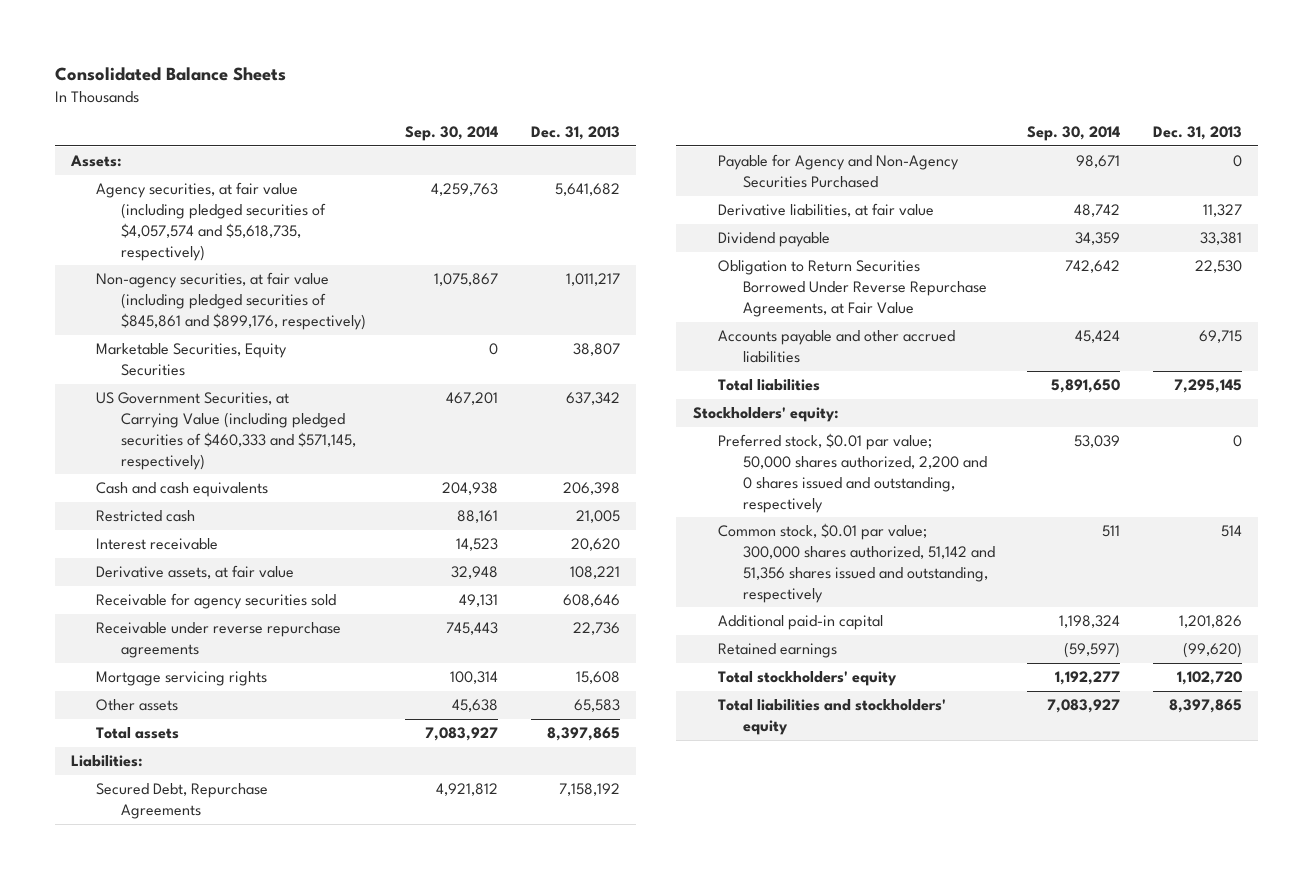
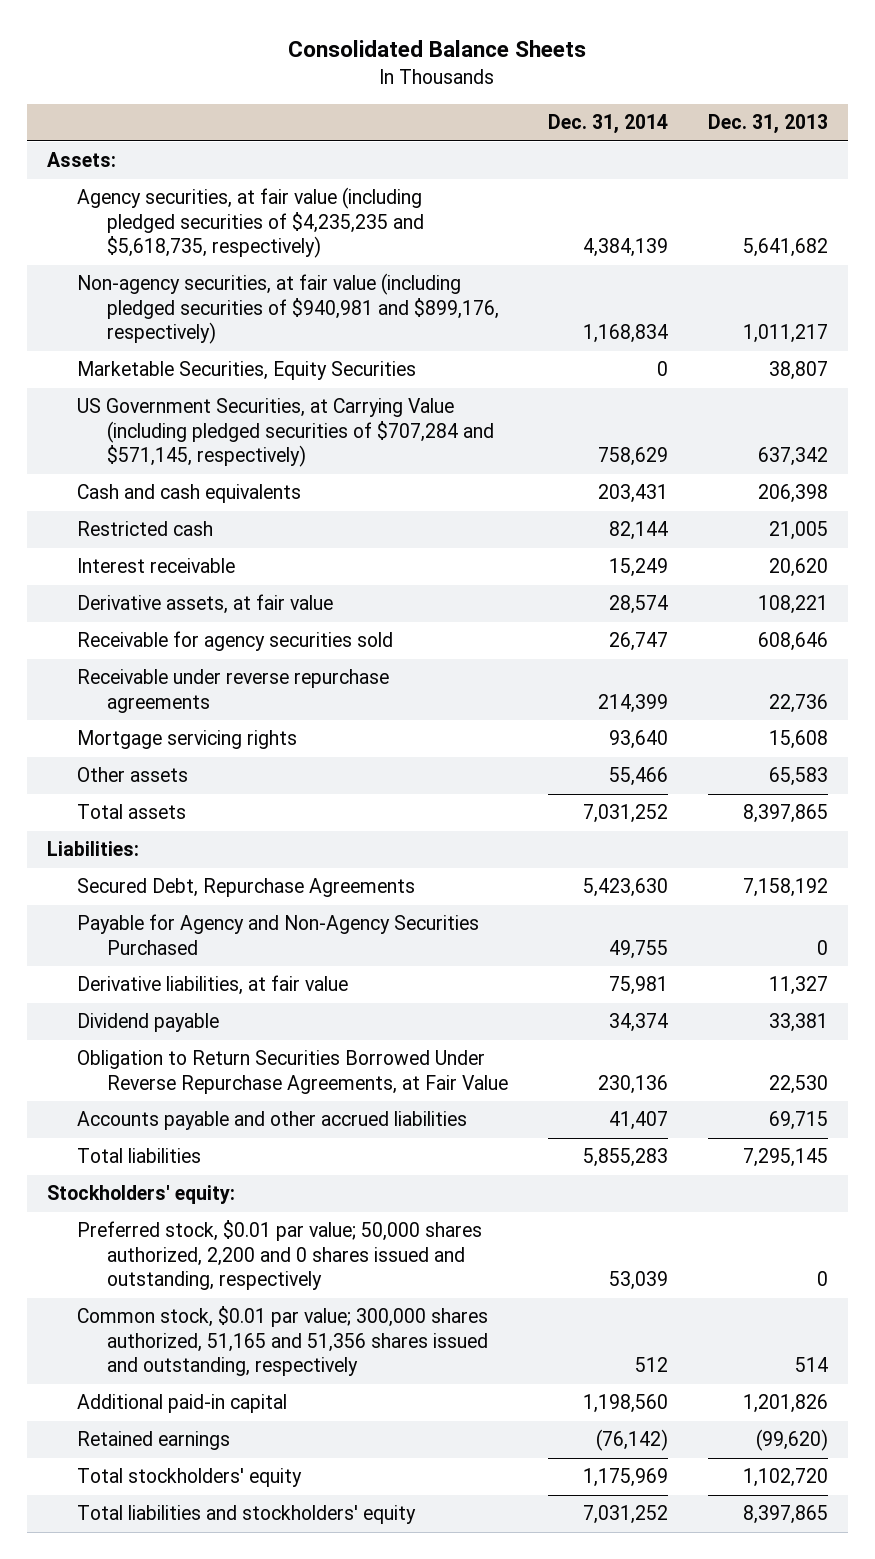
- | Sep. 30, 2014 | Dec. 31, 2013
+ | Dec. 31, 2014 | Dec. 31, 2013
- Agency securities, at fair value (including pledged securities of $4,057,574 and $5,618,735, respectively) | 4,259,763 | 5,641,682
- Non-agency securities, at fair value (including pledged securities of $845,861 and $899,176, respectively) | 1,075,867 | 1,011,217
+ Agency securities, at fair value (including pledged securities of $4,235,235 and $5,618,735, respectively) | 4,384,139 | 5,641,682
+ Non-agency securities, at fair value (including pledged securities of $940,981 and $899,176, respectively) | 1,168,834 | 1,011,217
- US Government Securities, at Carrying Value (including pledged securities of $460,333 and $571,145, respectively) | 467,201 | 637,342
+ US Government Securities, at Carrying Value (including pledged securities of $707,284 and $571,145, respectively) | 758,629 | 637,342
- Common stock, $0.01 par value; 300,000 shares authorized, 51,142 and 51,356 shares issued and outstanding, respectively | 511 | 514
+ Common stock, $0.01 par value; 300,000 shares authorized, 51,165 and 51,356 shares issued and outstanding, respectively | 512 | 514

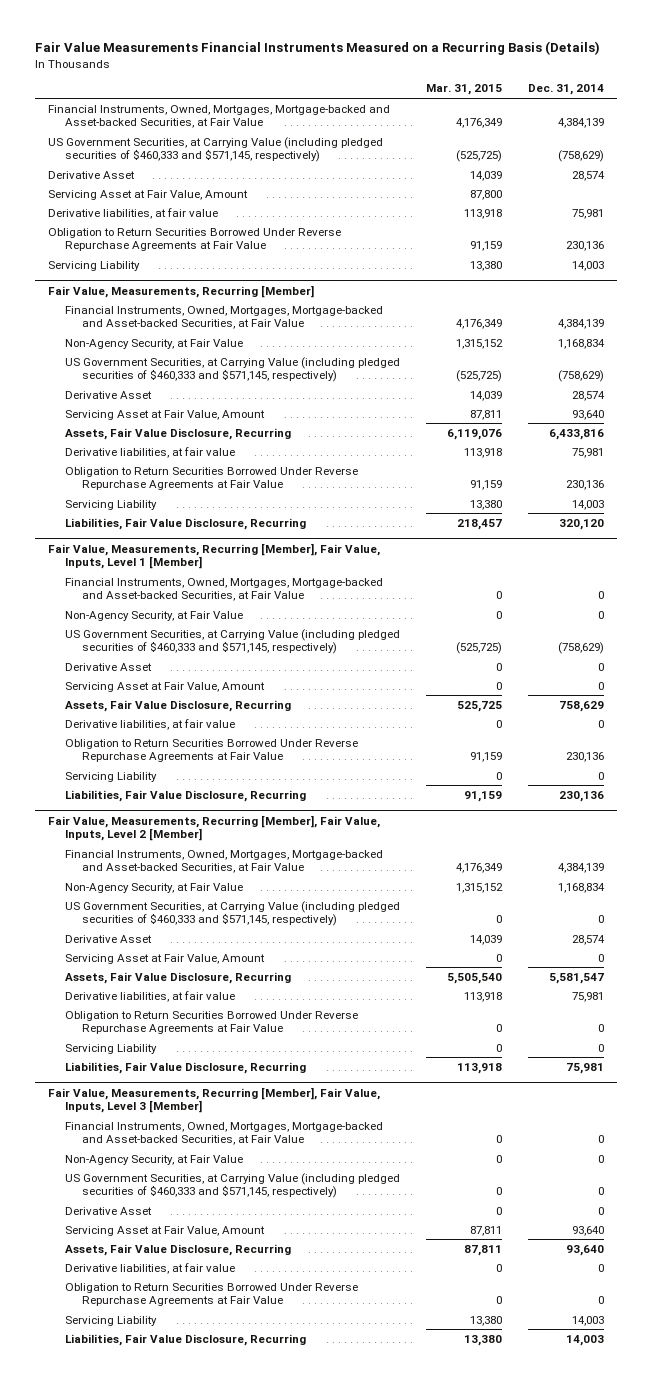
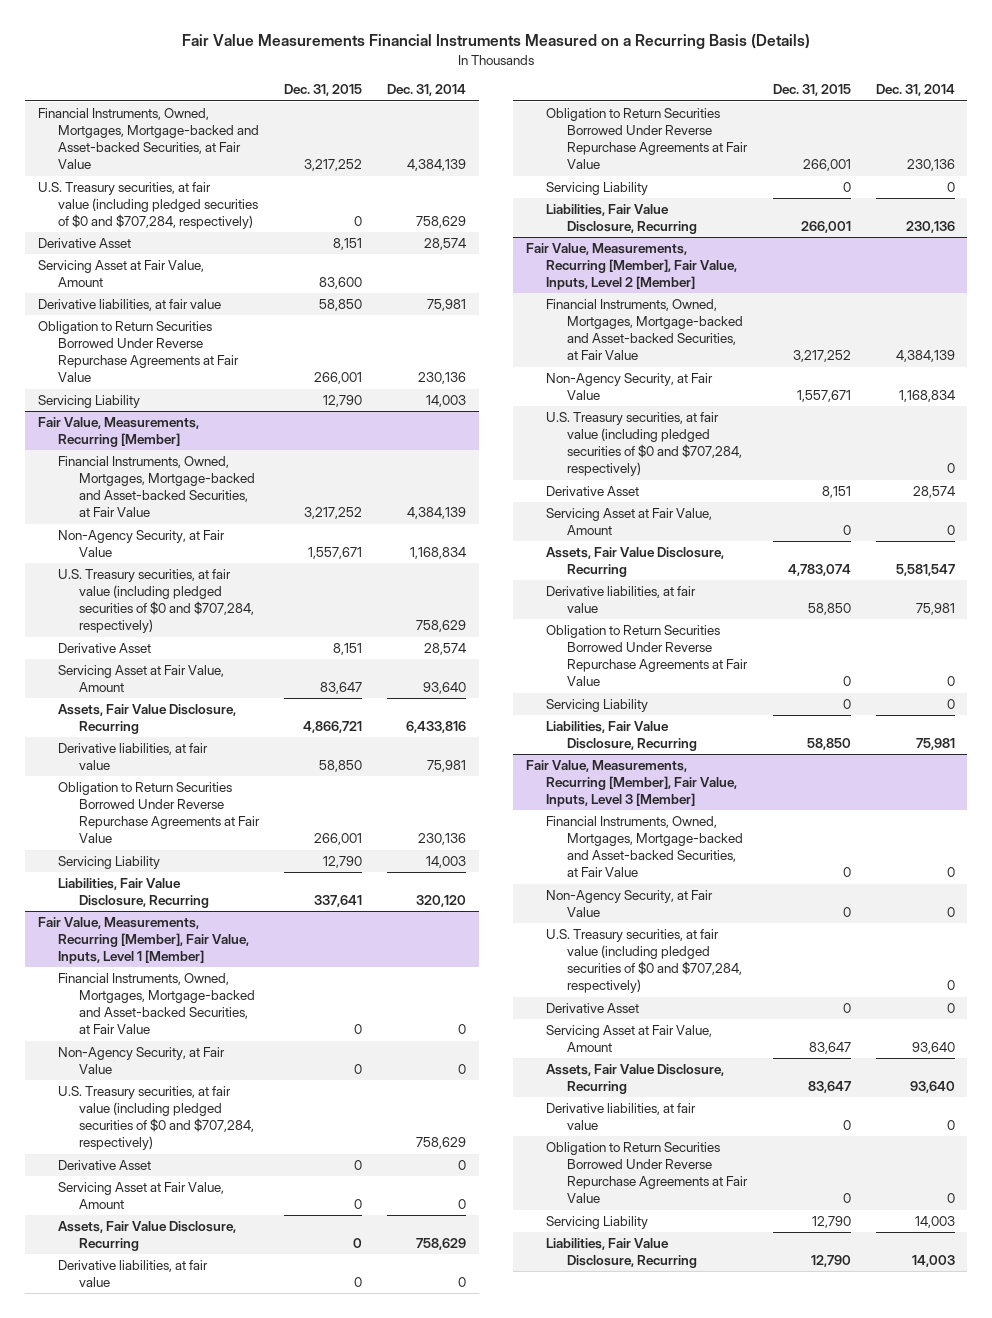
- | Mar. 31, 2015 | Dec. 31, 2014
+ | Dec. 31, 2015 | Dec. 31, 2014
- US Government Securities, at Carrying Value (including pledged securities of $460,333 and $571,145, respectively) | (525,725) | (758,629)
+ U.S. Treasury securities, at fair value (including pledged securities of $0 and $707,284, respectively) | 0 | 758,629
@ Fair Value, Measurements, Recurring [Member]
- US Government Securities, at Carrying Value (including pledged securities of $460,333 and $571,145, respectively) | (525,725) | (758,629)
+ U.S. Treasury securities, at fair value (including pledged securities of $0 and $707,284, respectively) | | 758,629
@ Fair Value, Measurements, Recurring [Member], Fair Value, Inputs, Level 1 [Member]
- US Government Securities, at Carrying Value (including pledged securities of $460,333 and $571,145, respectively) | (525,725) | (758,629)
+ U.S. Treasury securities, at fair value (including pledged securities of $0 and $707,284, respectively) | | 758,629
@ Fair Value, Measurements, Recurring [Member], Fair Value, Inputs, Level 2 [Member]
- US Government Securities, at Carrying Value (including pledged securities of $460,333 and $571,145, respectively) | 0 | 0
+ U.S. Treasury securities, at fair value (including pledged securities of $0 and $707,284, respectively) | | 0
@ Fair Value, Measurements, Recurring [Member], Fair Value, Inputs, Level 3 [Member]
- US Government Securities, at Carrying Value (including pledged securities of $460,333 and $571,145, respectively) | 0 | 0
+ U.S. Treasury securities, at fair value (including pledged securities of $0 and $707,284, respectively) | | 0

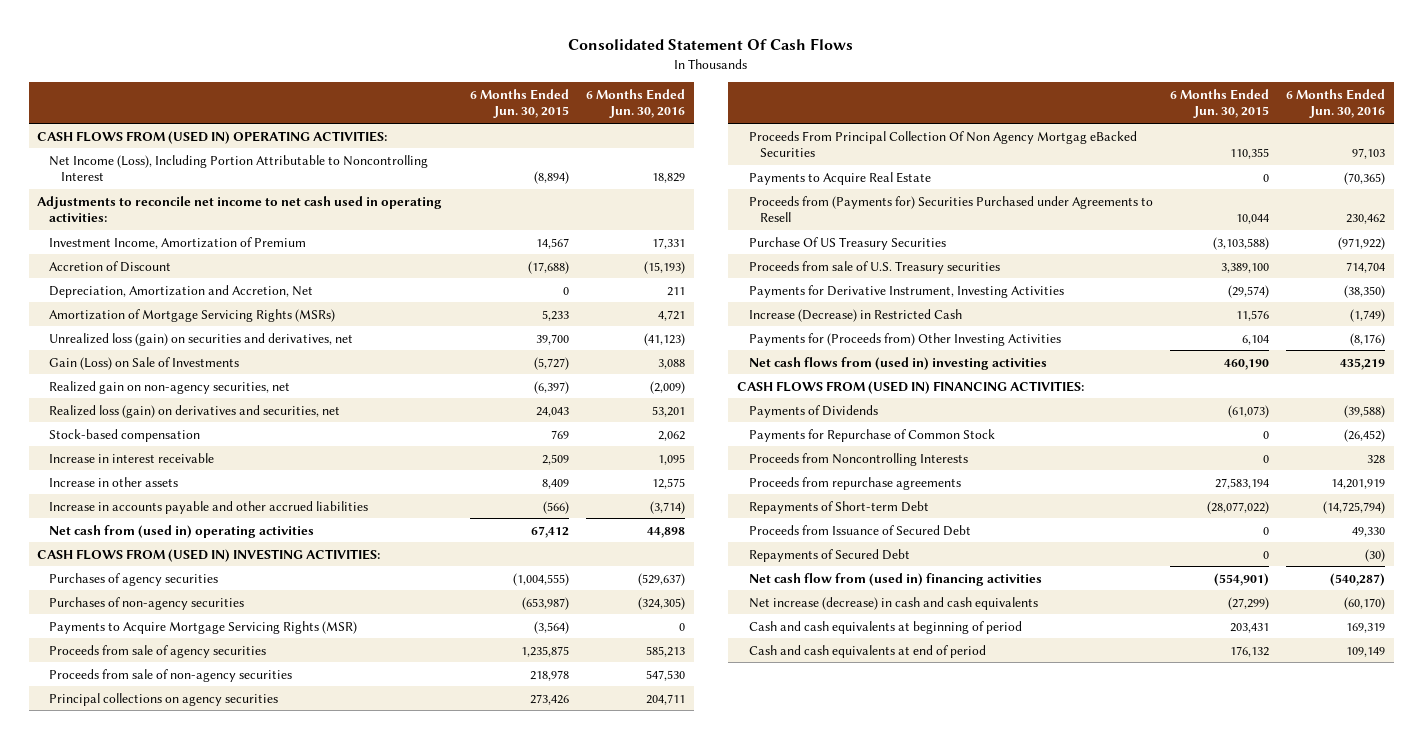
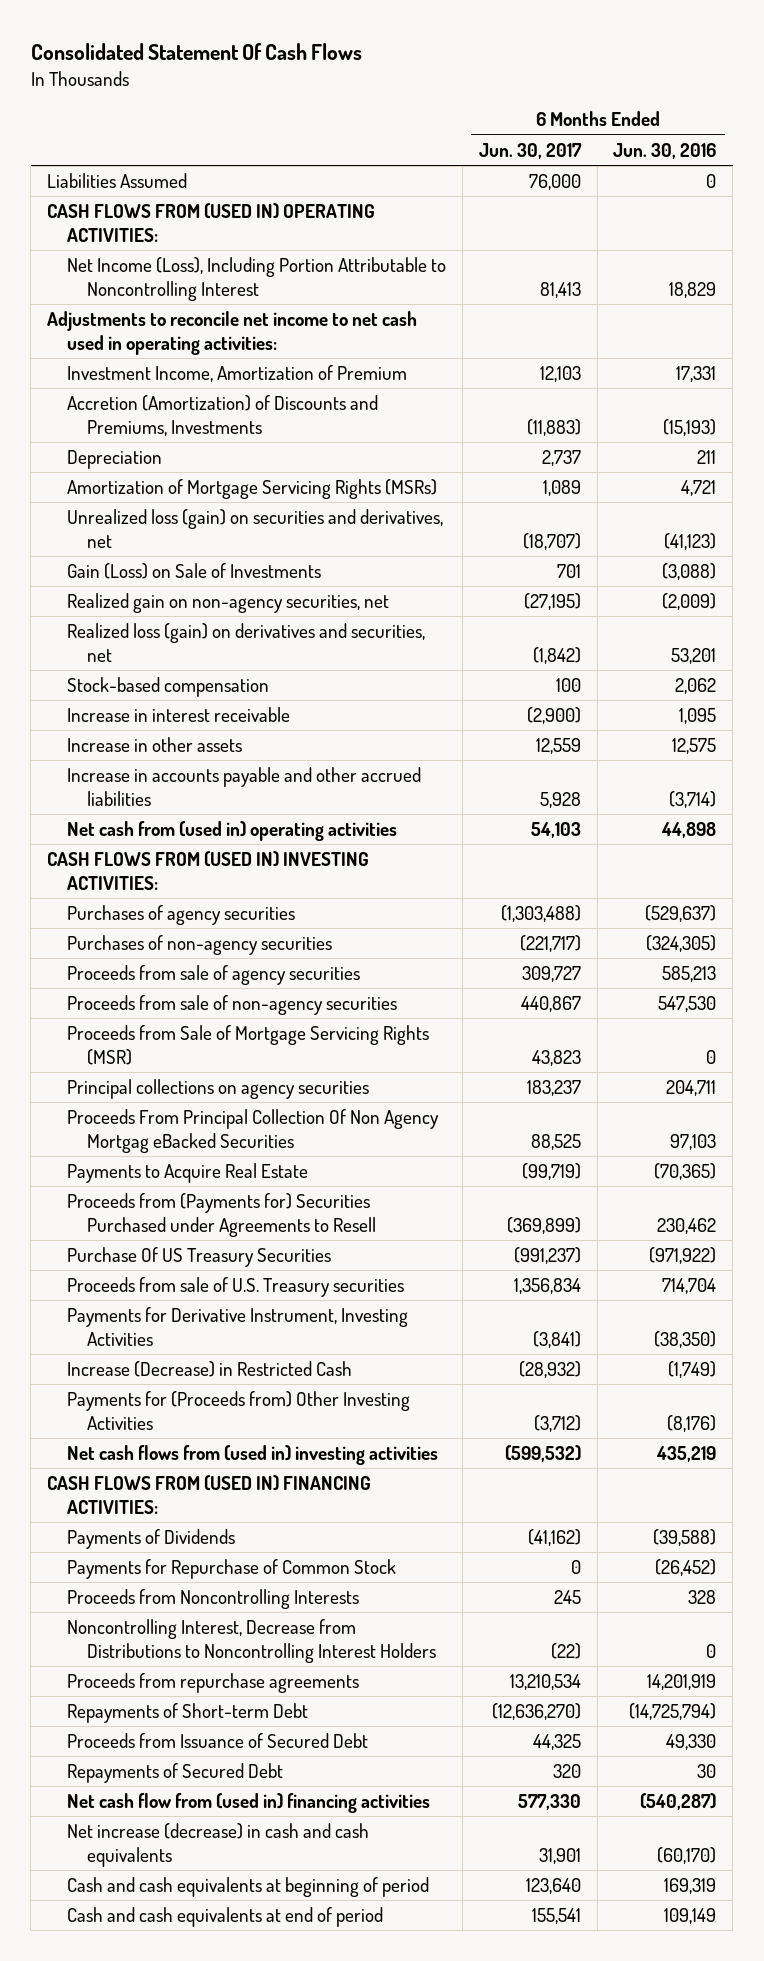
- | 6 Months Ended Jun. 30, 2015 | 6 Months Ended Jun. 30, 2016
+ | 6 Months Ended Jun. 30, 2017 | 6 Months Ended Jun. 30, 2016
+ Liabilities Assumed | 76,000 | 0
- Accretion of Discount | (17,688) | (15,193)
- Depreciation, Amortization and Accretion, Net | 0 | 211
+ Accretion (Amortization) of Discounts and Premiums, Investments | (11,883) | (15,193)
+ Depreciation | 2,737 | 211
- Gain (Loss) on Sale of Investments | (5,727) | 3,088
+ Gain (Loss) on Sale of Investments | 701 | (3,088)
- Payments to Acquire Mortgage Servicing Rights (MSR) | (3,564) | 0
+ Proceeds from Sale of Mortgage Servicing Rights (MSR) | 43,823 | 0
+ Noncontrolling Interest, Decrease from Distributions to Noncontrolling Interest Holders | (22) | 0
- Repayments of Secured Debt | 0 | (30)
+ Repayments of Secured Debt | 320 | 30

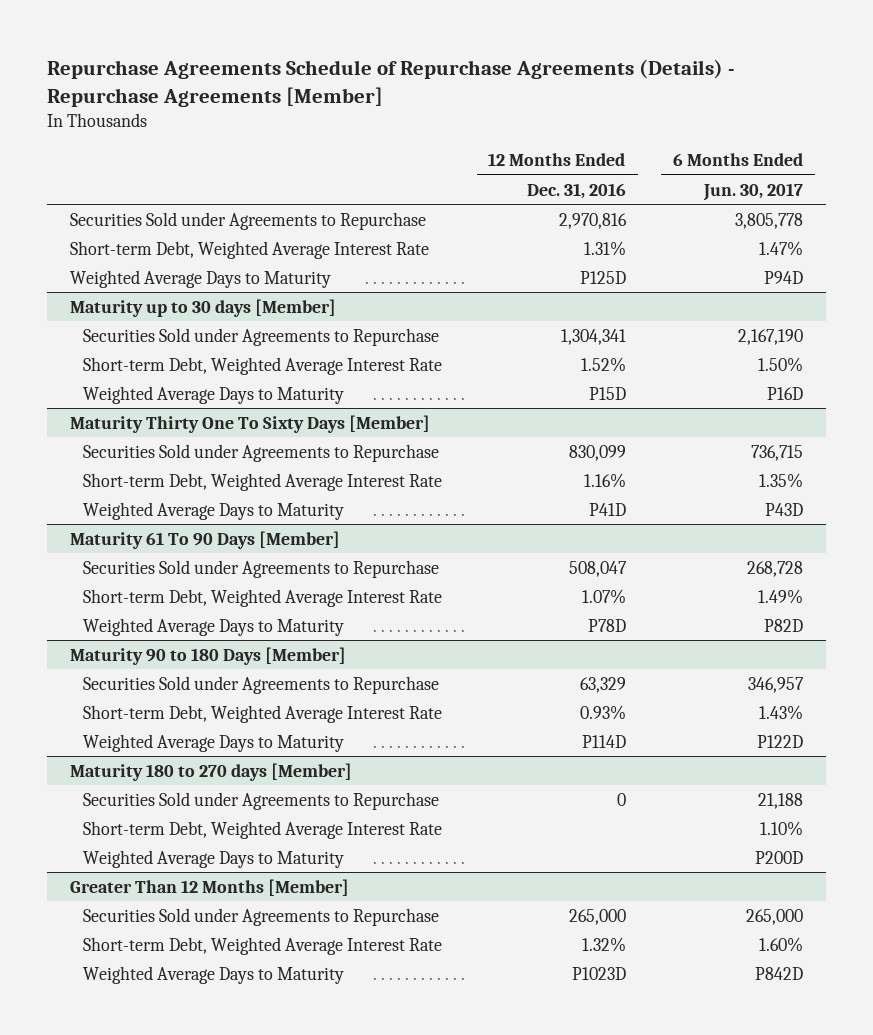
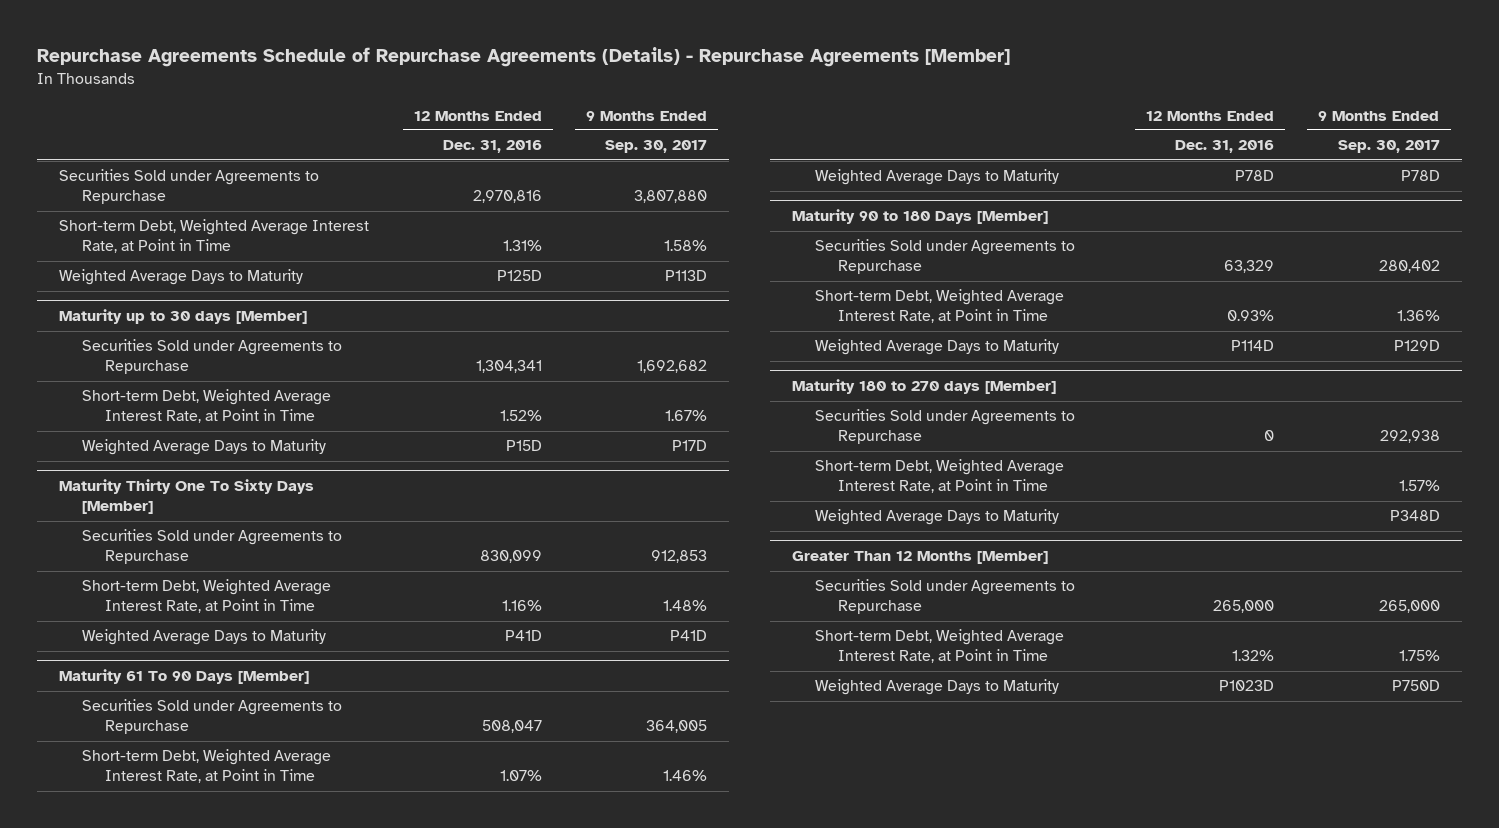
- | 12 Months Ended Dec. 31, 2016 | 6 Months Ended Jun. 30, 2017
+ | 12 Months Ended Dec. 31, 2016 | 9 Months Ended Sep. 30, 2017
- Short-term Debt, Weighted Average Interest Rate | 1.31% | 1.47%
+ Short-term Debt, Weighted Average Interest Rate, at Point in Time | 1.31% | 1.58%
@ Maturity up to 30 days [Member]
- Short-term Debt, Weighted Average Interest Rate | 1.52% | 1.50%
+ Short-term Debt, Weighted Average Interest Rate, at Point in Time | 1.52% | 1.67%
@ Maturity Thirty One To Sixty Days [Member]
- Short-term Debt, Weighted Average Interest Rate | 1.16% | 1.35%
+ Short-term Debt, Weighted Average Interest Rate, at Point in Time | 1.16% | 1.48%
@ Maturity 61 To 90 Days [Member]
- Short-term Debt, Weighted Average Interest Rate | 1.07% | 1.49%
+ Short-term Debt, Weighted Average Interest Rate, at Point in Time | 1.07% | 1.46%
@ Maturity 90 to 180 Days [Member]
- Short-term Debt, Weighted Average Interest Rate | 0.93% | 1.43%
+ Short-term Debt, Weighted Average Interest Rate, at Point in Time | 0.93% | 1.36%
@ Maturity 180 to 270 days [Member]
- Short-term Debt, Weighted Average Interest Rate | | 1.10%
+ Short-term Debt, Weighted Average Interest Rate, at Point in Time | | 1.57%
@ Greater Than 12 Months [Member]
- Short-term Debt, Weighted Average Interest Rate | 1.32% | 1.60%
+ Short-term Debt, Weighted Average Interest Rate, at Point in Time | 1.32% | 1.75%

